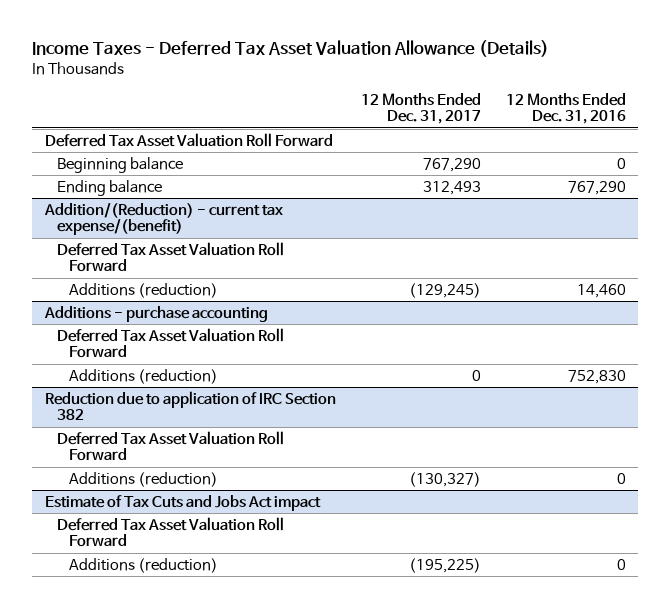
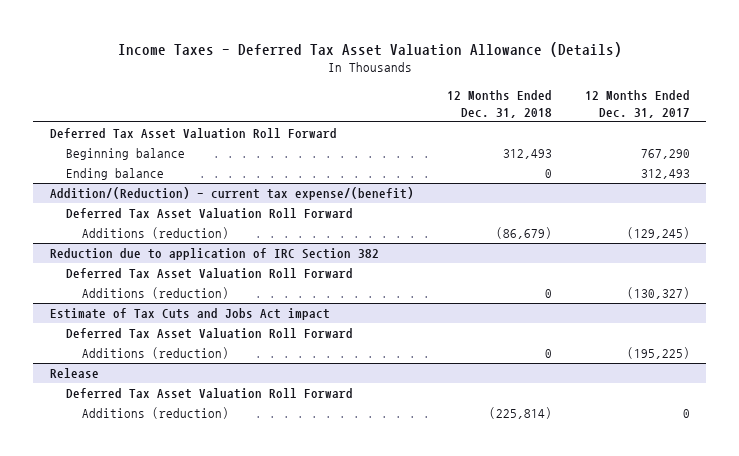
- | 12 Months Ended Dec. 31, 2017 | 12 Months Ended Dec. 31, 2016
+ | 12 Months Ended Dec. 31, 2018 | 12 Months Ended Dec. 31, 2017
- Additions - purchase accounting
- Deferred Tax Asset Valuation Roll Forward
- Additions (reduction) | 0 | 752,830
+ Release
+ Deferred Tax Asset Valuation Roll Forward
+ Additions (reduction) | (225,814) | 0

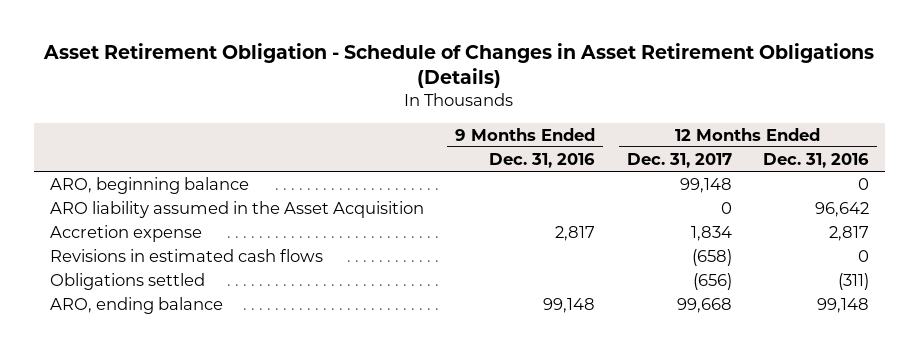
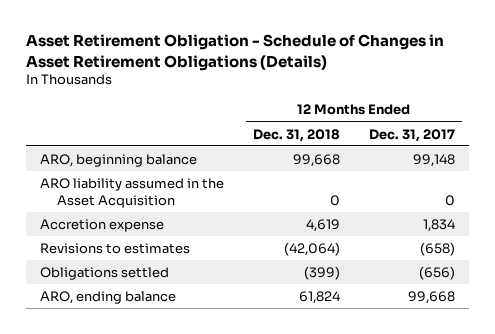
- | 9 Months Ended Dec. 31, 2016 | 12 Months Ended Dec. 31, 2017 | 12 Months Ended Dec. 31, 2016
+ | 12 Months Ended Dec. 31, 2018 | 12 Months Ended Dec. 31, 2017
- Revisions in estimated cash flows | | (658) | 0
+ Revisions to estimates | (42,064) | (658)

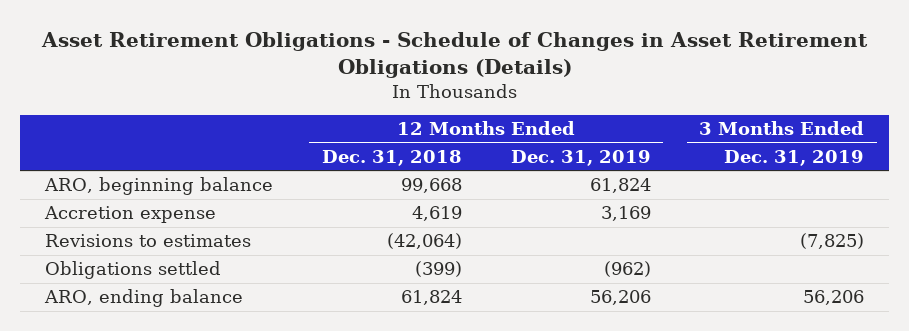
- Asset Retirement Obligation - Schedule of Changes in Asset Retirement Obligations (Details)
+ Asset Retirement Obligations - Schedule of Changes in Asset Retirement Obligations (Details)
- | 12 Months Ended Dec. 31, 2018 | 12 Months Ended Dec. 31, 2017
+ | 12 Months Ended Dec. 31, 2018 | 12 Months Ended Dec. 31, 2019 | 3 Months Ended Dec. 31, 2019
- ARO liability assumed in the Asset Acquisition | 0 | 0

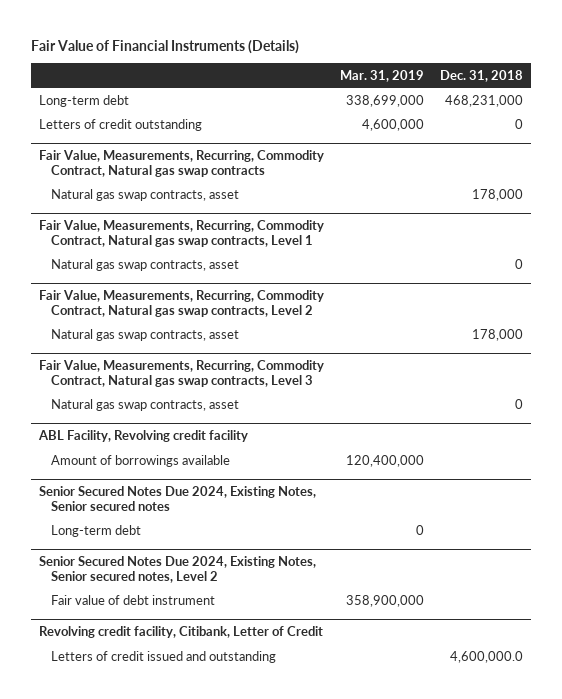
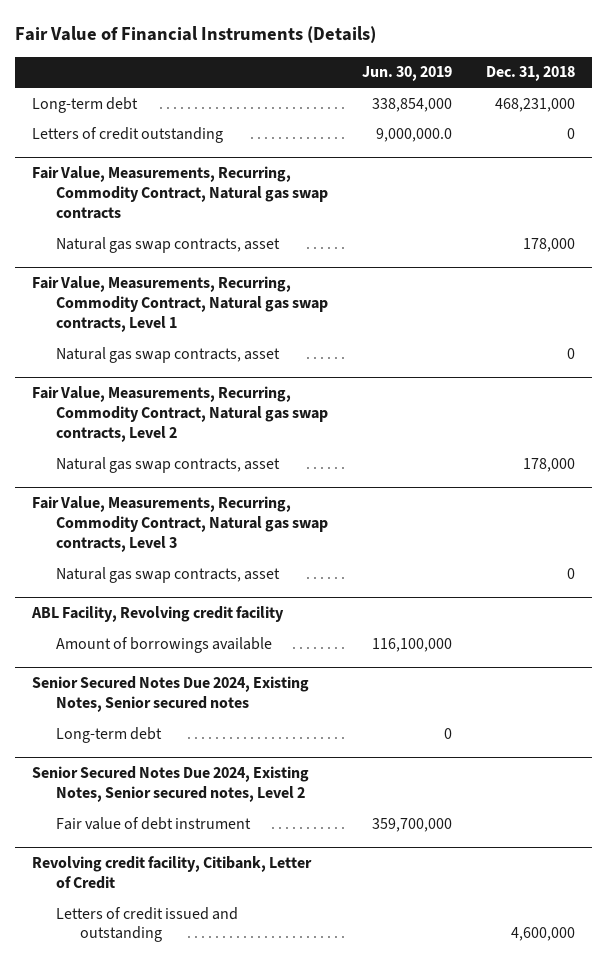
- | Mar. 31, 2019 | Dec. 31, 2018
+ | Jun. 30, 2019 | Dec. 31, 2018
@ Revolving credit facility, Citibank, Letter of Credit
- Letters of credit issued and outstanding | | 4,600,000.0
+ Letters of credit issued and outstanding | | 4,600,000

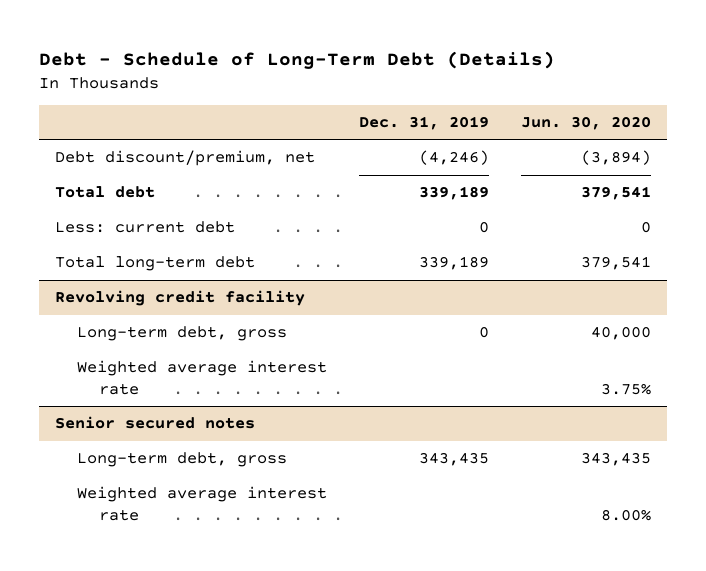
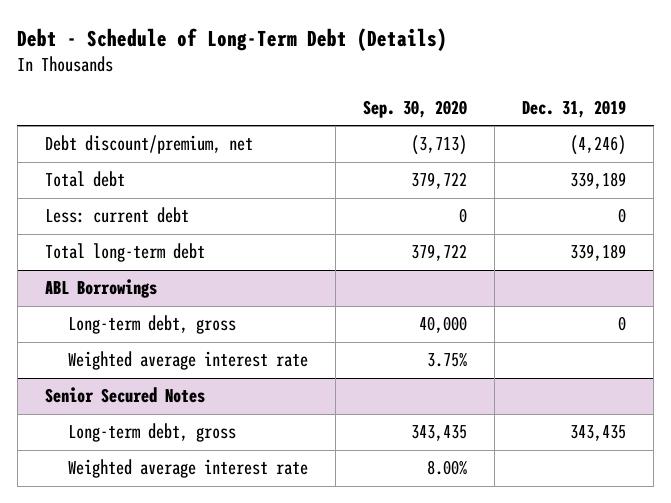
- | Dec. 31, 2019 | Jun. 30, 2020
+ | Sep. 30, 2020 | Dec. 31, 2019
- Revolving credit facility
+ ABL Borrowings
- Senior secured notes
+ Senior Secured Notes

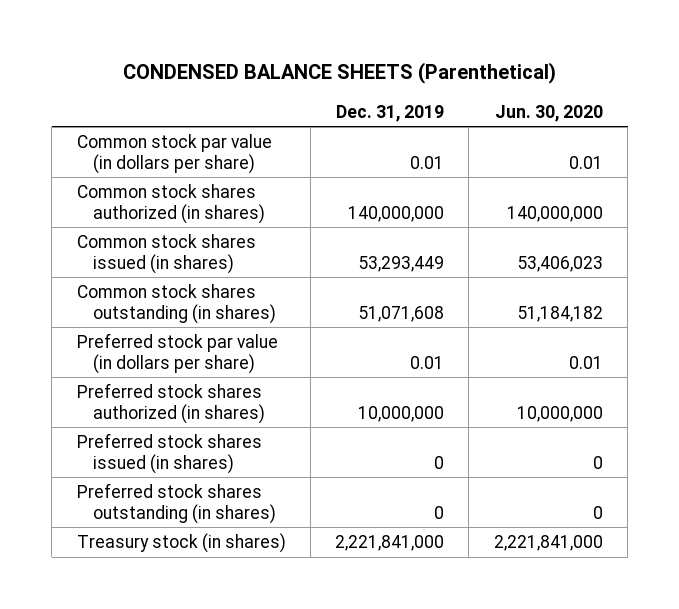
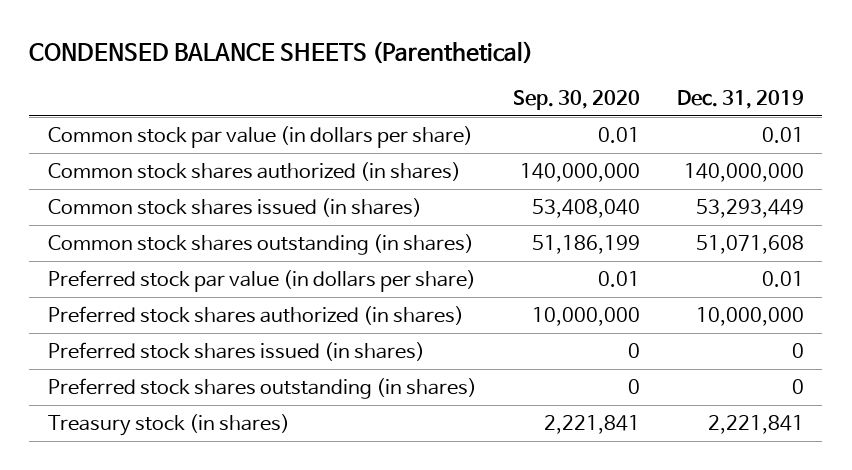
- | Dec. 31, 2019 | Jun. 30, 2020
+ | Sep. 30, 2020 | Dec. 31, 2019
- Treasury stock (in shares) | 2,221,841,000 | 2,221,841,000
+ Treasury stock (in shares) | 2,221,841 | 2,221,841

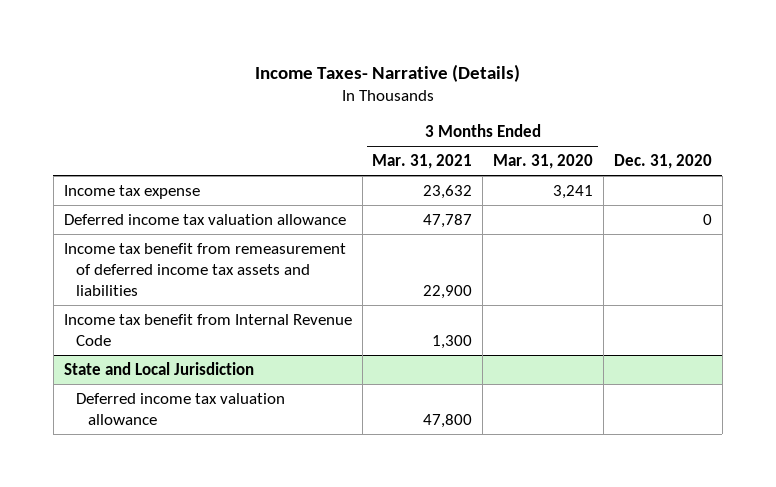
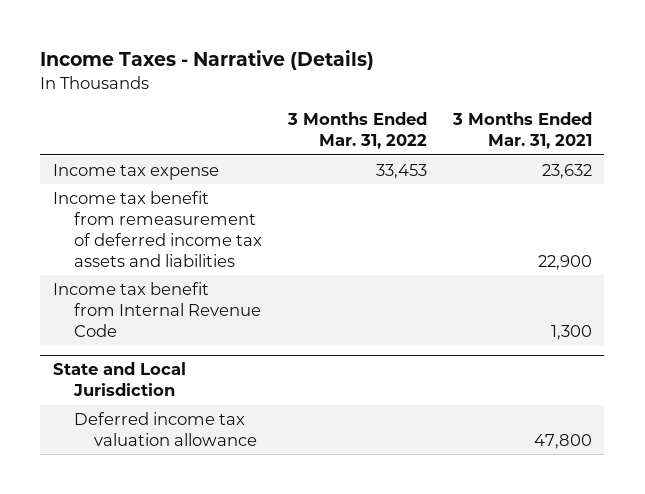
- Income Taxes- Narrative (Details)
+ Income Taxes - Narrative (Details)
- | 3 Months Ended Mar. 31, 2021 | 3 Months Ended Mar. 31, 2020 | Dec. 31, 2020
+ | 3 Months Ended Mar. 31, 2022 | 3 Months Ended Mar. 31, 2021
- Deferred income tax valuation allowance | 47,787 | | 0

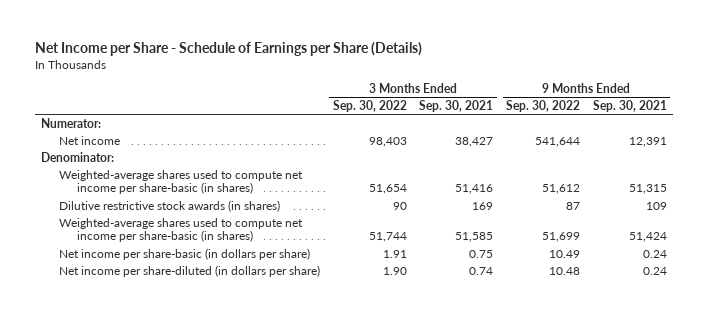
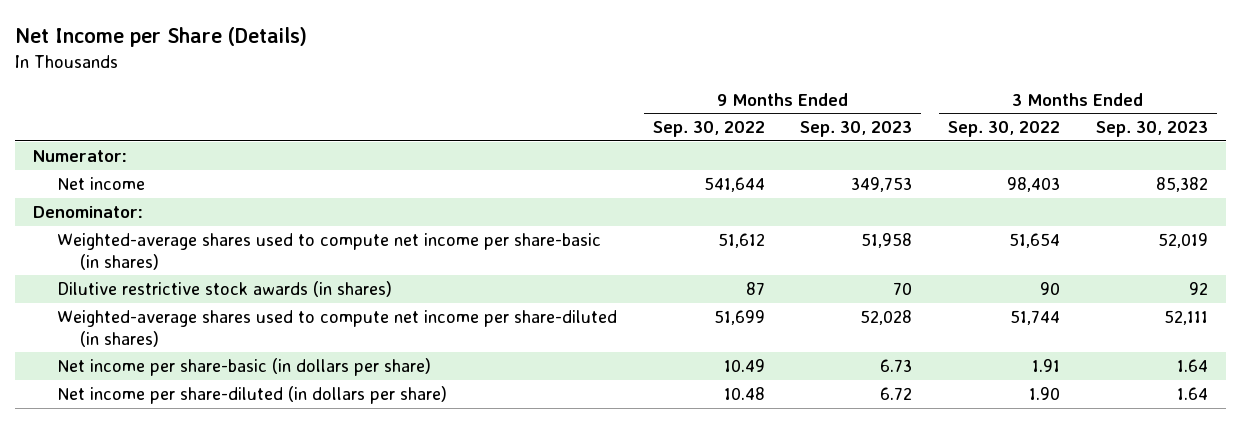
- Net Income per Share - Schedule of Earnings per Share (Details)
+ Net Income per Share (Details)
- | 3 Months Ended Sep. 30, 2022 | 3 Months Ended Sep. 30, 2021 | 9 Months Ended Sep. 30, 2022 | 9 Months Ended Sep. 30, 2021
+ | 9 Months Ended Sep. 30, 2022 | 9 Months Ended Sep. 30, 2023 | 3 Months Ended Sep. 30, 2022 | 3 Months Ended Sep. 30, 2023
- Weighted-average shares used to compute net income per share-basic (in shares) | 51,744 | 51,585 | 51,699 | 51,424
+ Weighted-average shares used to compute net income per share-diluted (in shares) | 51,699 | 52,028 | 51,744 | 52,111

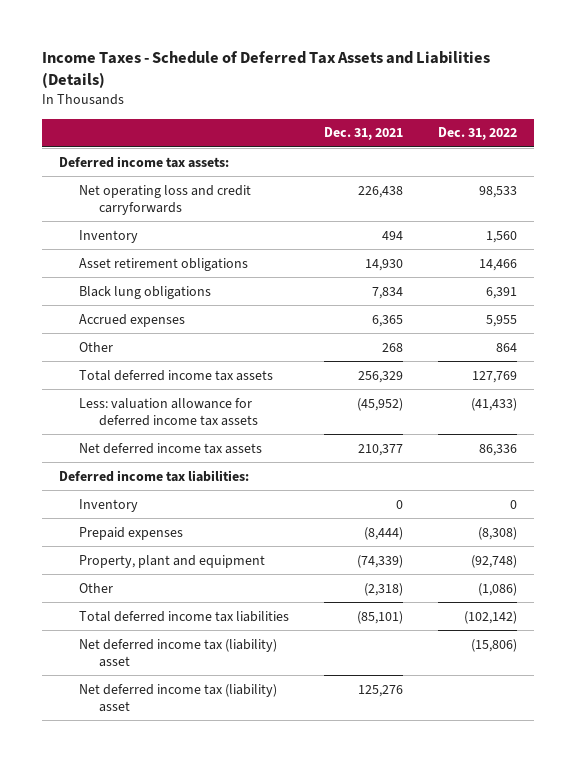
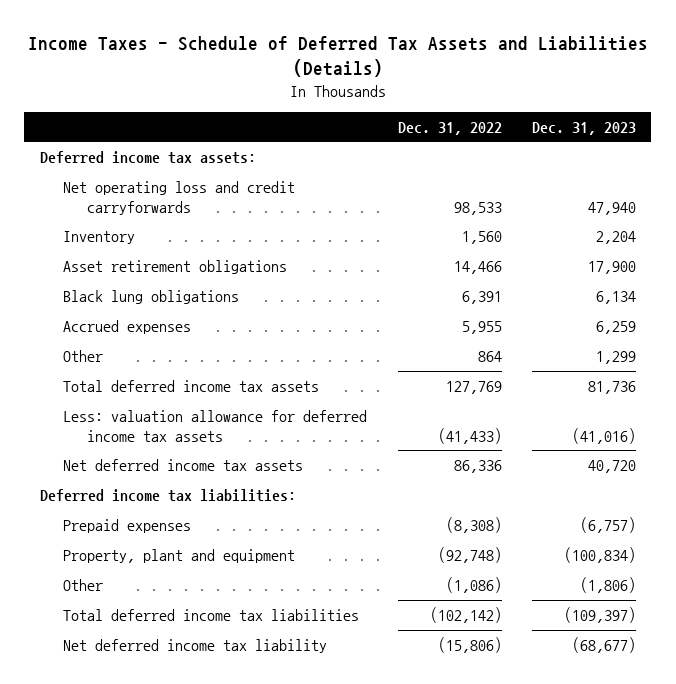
- | Dec. 31, 2021 | Dec. 31, 2022
+ | Dec. 31, 2022 | Dec. 31, 2023
- Inventory | 0 | 0
- Net deferred income tax (liability) asset | | (15,806)
- Net deferred income tax (liability) asset | 125,276 |
+ Net deferred income tax liability | (15,806) | (68,677)

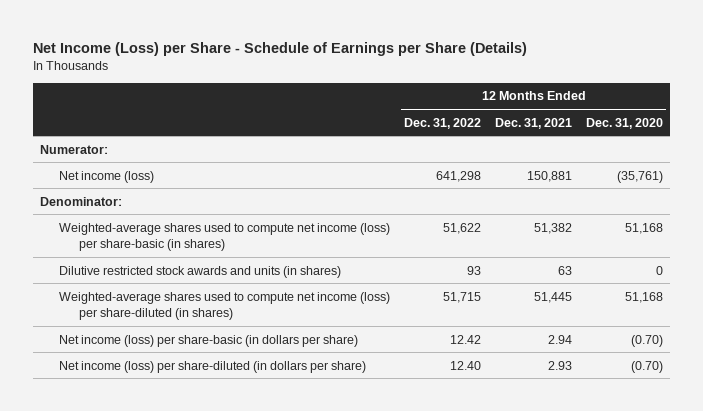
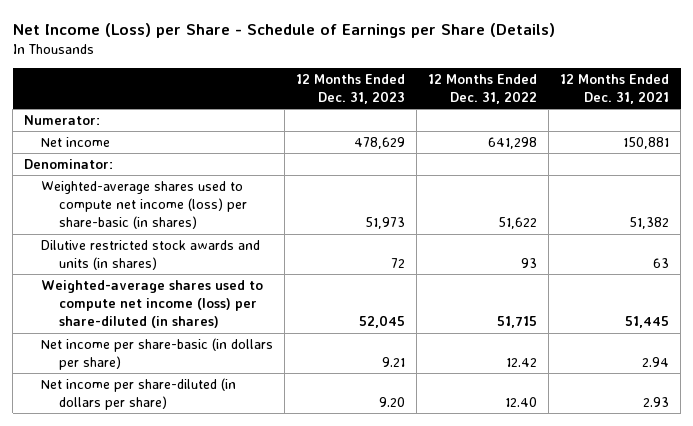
- | 12 Months Ended Dec. 31, 2022 | 12 Months Ended Dec. 31, 2021 | 12 Months Ended Dec. 31, 2020
+ | 12 Months Ended Dec. 31, 2023 | 12 Months Ended Dec. 31, 2022 | 12 Months Ended Dec. 31, 2021
- Net income (loss) | 641,298 | 150,881 | (35,761)
+ Net income | 478,629 | 641,298 | 150,881
- Net income (loss) per share-basic (in dollars per share) | 12.42 | 2.94 | (0.70)
- Net income (loss) per share-diluted (in dollars per share) | 12.40 | 2.93 | (0.70)
+ Net income per share-basic (in dollars per share) | 9.21 | 12.42 | 2.94
+ Net income per share-diluted (in dollars per share) | 9.20 | 12.40 | 2.93

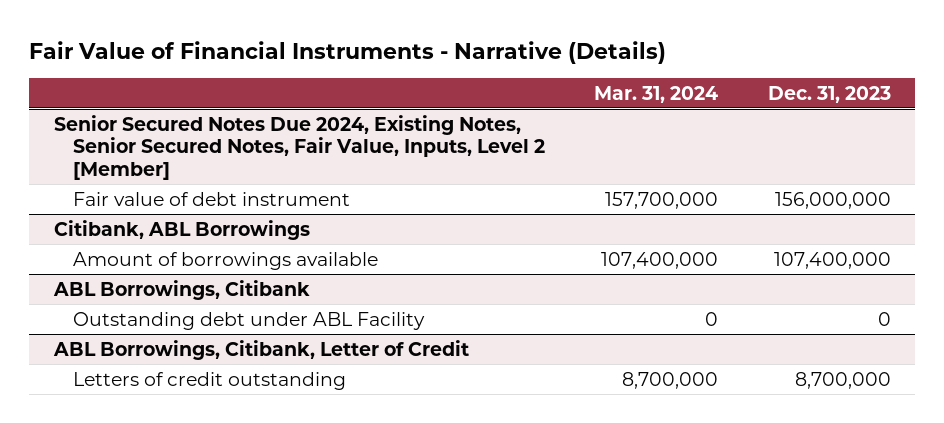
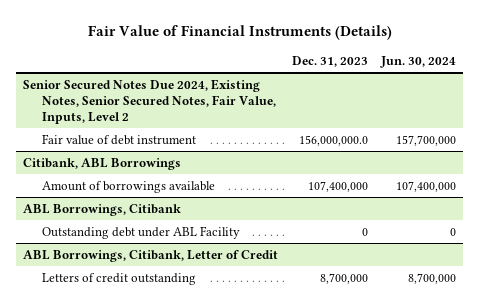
- Fair Value of Financial Instruments - Narrative (Details)
+ Fair Value of Financial Instruments (Details)
- | Mar. 31, 2024 | Dec. 31, 2023
+ | Dec. 31, 2023 | Jun. 30, 2024
- Senior Secured Notes Due 2024, Existing Notes, Senior Secured Notes, Fair Value, Inputs, Level 2 [Member]
- Fair value of debt instrument | 157,700,000 | 156,000,000
+ Senior Secured Notes Due 2024, Existing Notes, Senior Secured Notes, Fair Value, Inputs, Level 2
+ Fair value of debt instrument | 156,000,000.0 | 157,700,000

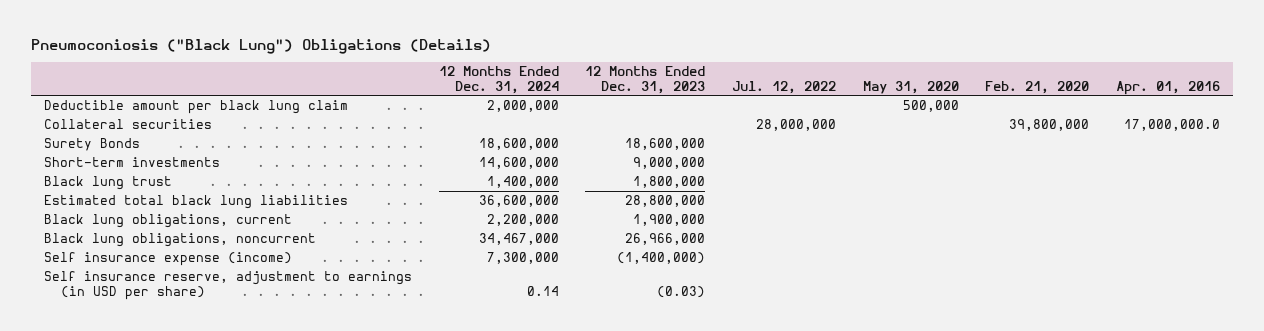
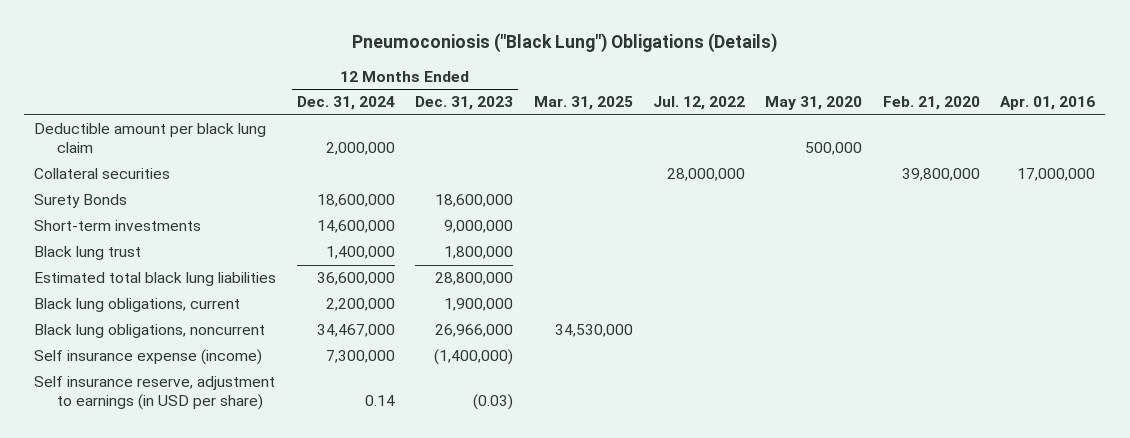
- | 12 Months Ended Dec. 31, 2024 | 12 Months Ended Dec. 31, 2023 | Jul. 12, 2022 | May 31, 2020 | Feb. 21, 2020 | Apr. 01, 2016
+ | 12 Months Ended Dec. 31, 2024 | 12 Months Ended Dec. 31, 2023 | Mar. 31, 2025 | Jul. 12, 2022 | May 31, 2020 | Feb. 21, 2020 | Apr. 01, 2016
- Collateral securities | | | 28,000,000 | | 39,800,000 | 17,000,000.0
+ Collateral securities | | | | 28,000,000 | | 39,800,000 | 17,000,000

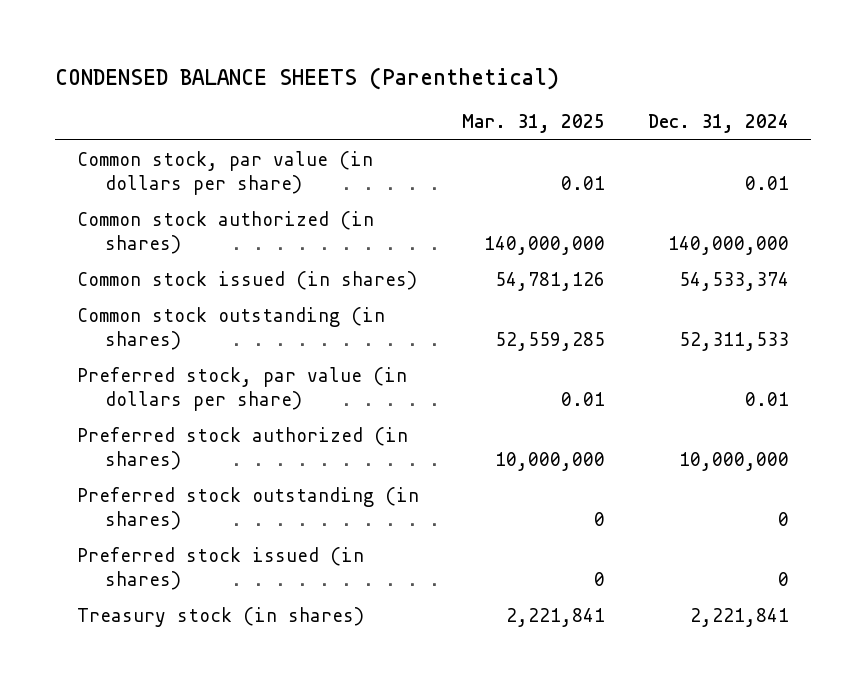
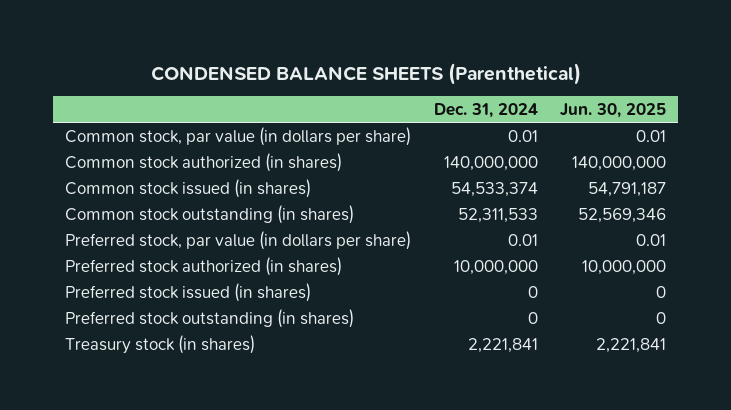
- | Mar. 31, 2025 | Dec. 31, 2024
+ | Dec. 31, 2024 | Jun. 30, 2025
moved down: Preferred stock outstanding (in shares) | 0 | 0

